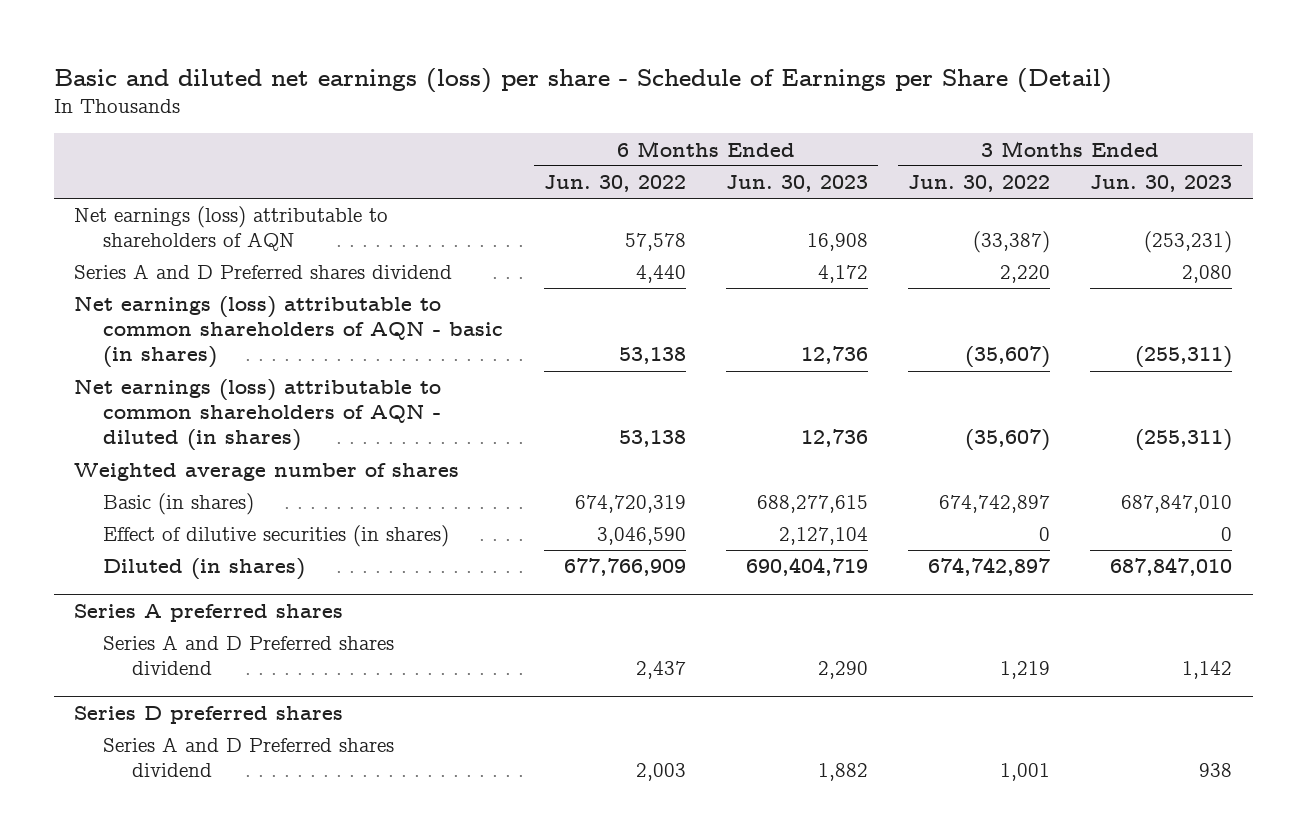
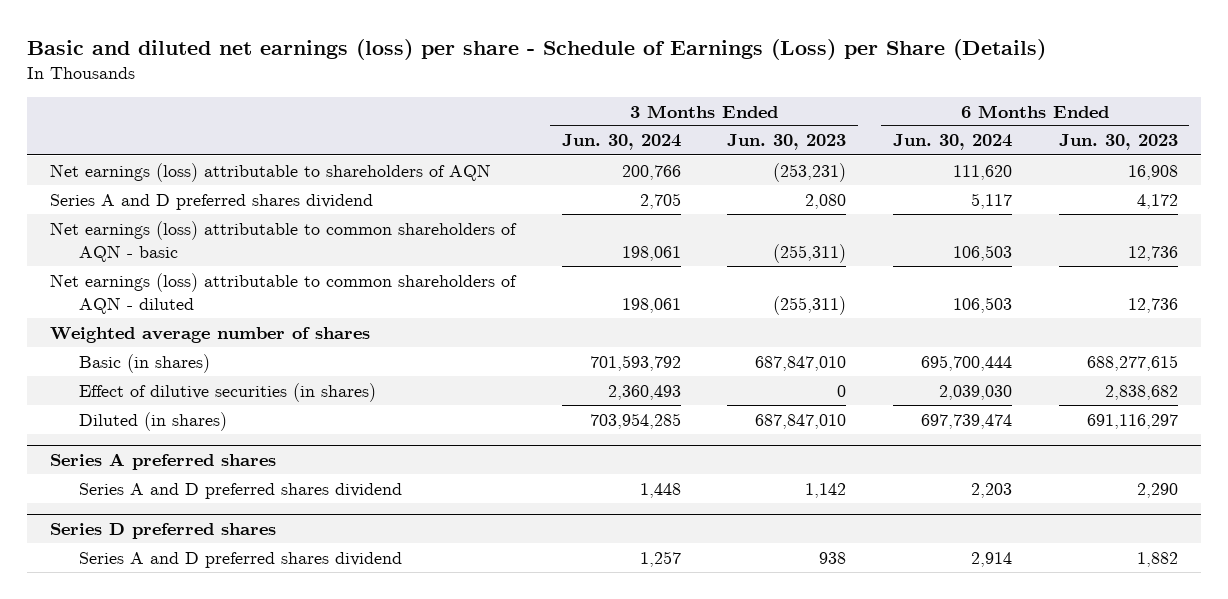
- Basic and diluted net earnings (loss) per share - Schedule of Earnings per Share (Detail)
+ Basic and diluted net earnings (loss) per share - Schedule of Earnings (Loss) per Share (Details)
- | 6 Months Ended Jun. 30, 2022 | 6 Months Ended Jun. 30, 2023 | 3 Months Ended Jun. 30, 2022 | 3 Months Ended Jun. 30, 2023
+ | 3 Months Ended Jun. 30, 2024 | 3 Months Ended Jun. 30, 2023 | 6 Months Ended Jun. 30, 2024 | 6 Months Ended Jun. 30, 2023
- Series A and D Preferred shares dividend | 4,440 | 4,172 | 2,220 | 2,080
- Net earnings (loss) attributable to common shareholders of AQN - basic (in shares) | 53,138 | 12,736 | (35,607) | (255,311)
- Net earnings (loss) attributable to common shareholders of AQN - diluted (in shares) | 53,138 | 12,736 | (35,607) | (255,311)
+ Series A and D preferred shares dividend | 2,705 | 2,080 | 5,117 | 4,172
+ Net earnings (loss) attributable to common shareholders of AQN - basic | 198,061 | (255,311) | 106,503 | 12,736
+ Net earnings (loss) attributable to common shareholders of AQN - diluted | 198,061 | (255,311) | 106,503 | 12,736
- Effect of dilutive securities (in shares) | 3,046,590 | 2,127,104 | 0 | 0
- Diluted (in shares) | 677,766,909 | 690,404,719 | 674,742,897 | 687,847,010
+ Effect of dilutive securities (in shares) | 2,360,493 | 0 | 2,039,030 | 2,838,682
+ Diluted (in shares) | 703,954,285 | 687,847,010 | 697,739,474 | 691,116,297
@ Series A preferred shares
- Series A and D Preferred shares dividend | 2,437 | 2,290 | 1,219 | 1,142
+ Series A and D preferred shares dividend | 1,448 | 1,142 | 2,203 | 2,290
@ Series D preferred shares
- Series A and D Preferred shares dividend | 2,003 | 1,882 | 1,001 | 938
+ Series A and D preferred shares dividend | 1,257 | 938 | 2,914 | 1,882

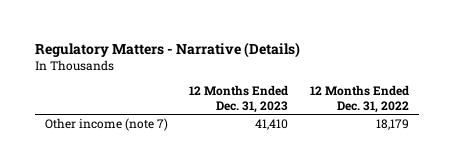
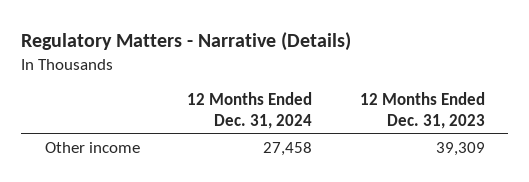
- | 12 Months Ended Dec. 31, 2023 | 12 Months Ended Dec. 31, 2022
+ | 12 Months Ended Dec. 31, 2024 | 12 Months Ended Dec. 31, 2023
- Other income (note 7) | 41,410 | 18,179
+ Other income | 27,458 | 39,309

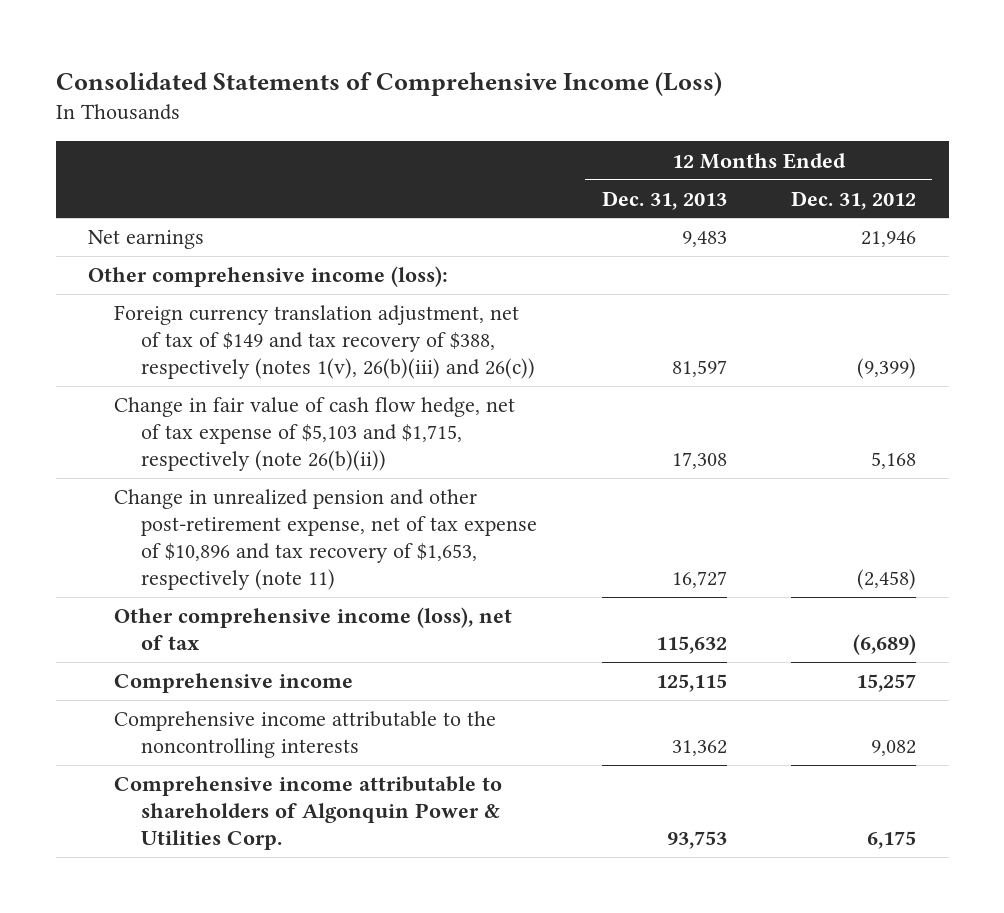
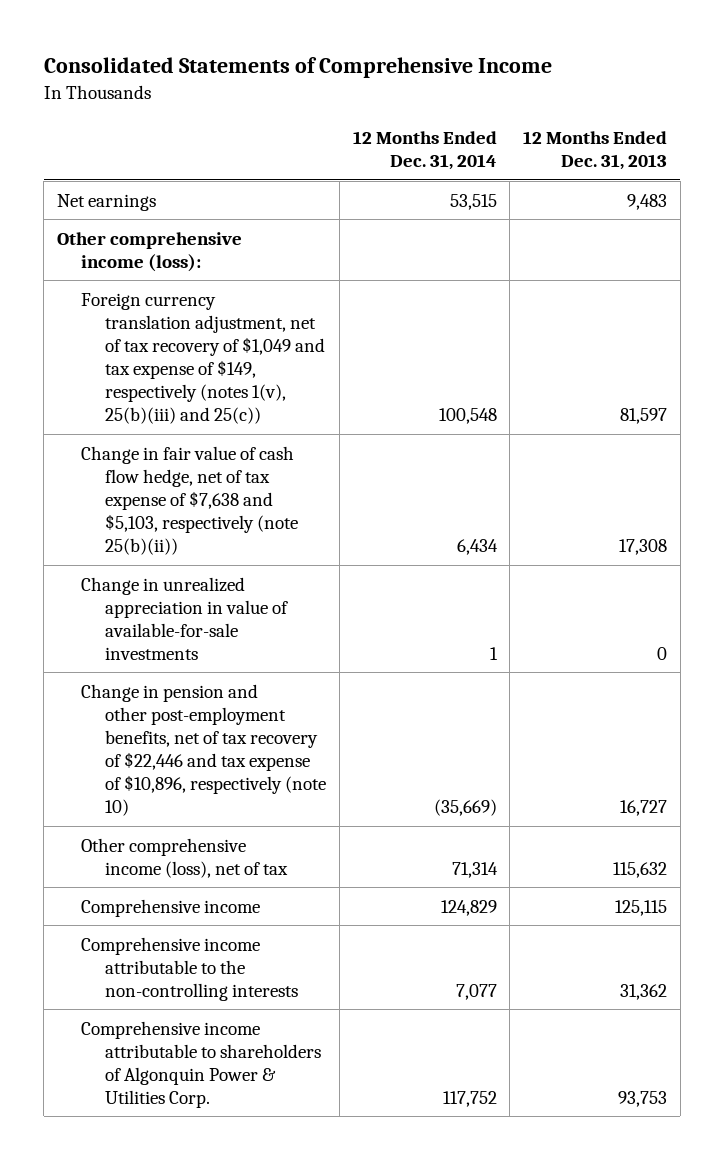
- Consolidated Statements of Comprehensive Income (Loss)
+ Consolidated Statements of Comprehensive Income
- | 12 Months Ended Dec. 31, 2013 | 12 Months Ended Dec. 31, 2012
+ | 12 Months Ended Dec. 31, 2014 | 12 Months Ended Dec. 31, 2013
- Foreign currency translation adjustment, net of tax of $149 and tax recovery of $388, respectively (notes 1(v), 26(b)(iii) and 26(c)) | 81,597 | (9,399)
- Change in fair value of cash flow hedge, net of tax expense of $5,103 and $1,715, respectively (note 26(b)(ii)) | 17,308 | 5,168
- Change in unrealized pension and other post-retirement expense, net of tax expense of $10,896 and tax recovery of $1,653, respectively (note 11) | 16,727 | (2,458)
+ Foreign currency translation adjustment, net of tax recovery of $1,049 and tax expense of $149, respectively (notes 1(v), 25(b)(iii) and 25(c)) | 100,548 | 81,597
+ Change in fair value of cash flow hedge, net of tax expense of $7,638 and $5,103, respectively (note 25(b)(ii)) | 6,434 | 17,308
+ Change in unrealized appreciation in value of available-for-sale investments | 1 | 0
+ Change in pension and other post-employment benefits, net of tax recovery of $22,446 and tax expense of $10,896, respectively (note 10) | (35,669) | 16,727
- Comprehensive income attributable to the noncontrolling interests | 31,362 | 9,082
+ Comprehensive income attributable to the non-controlling interests | 7,077 | 31,362

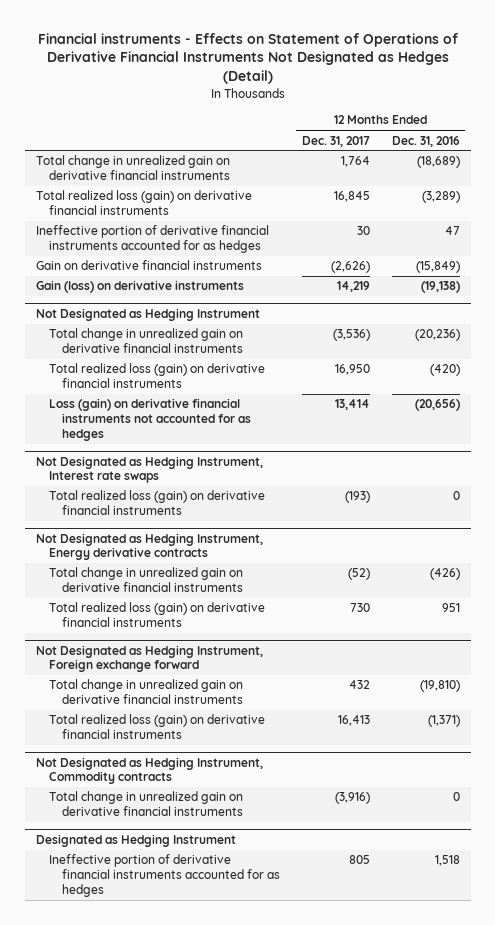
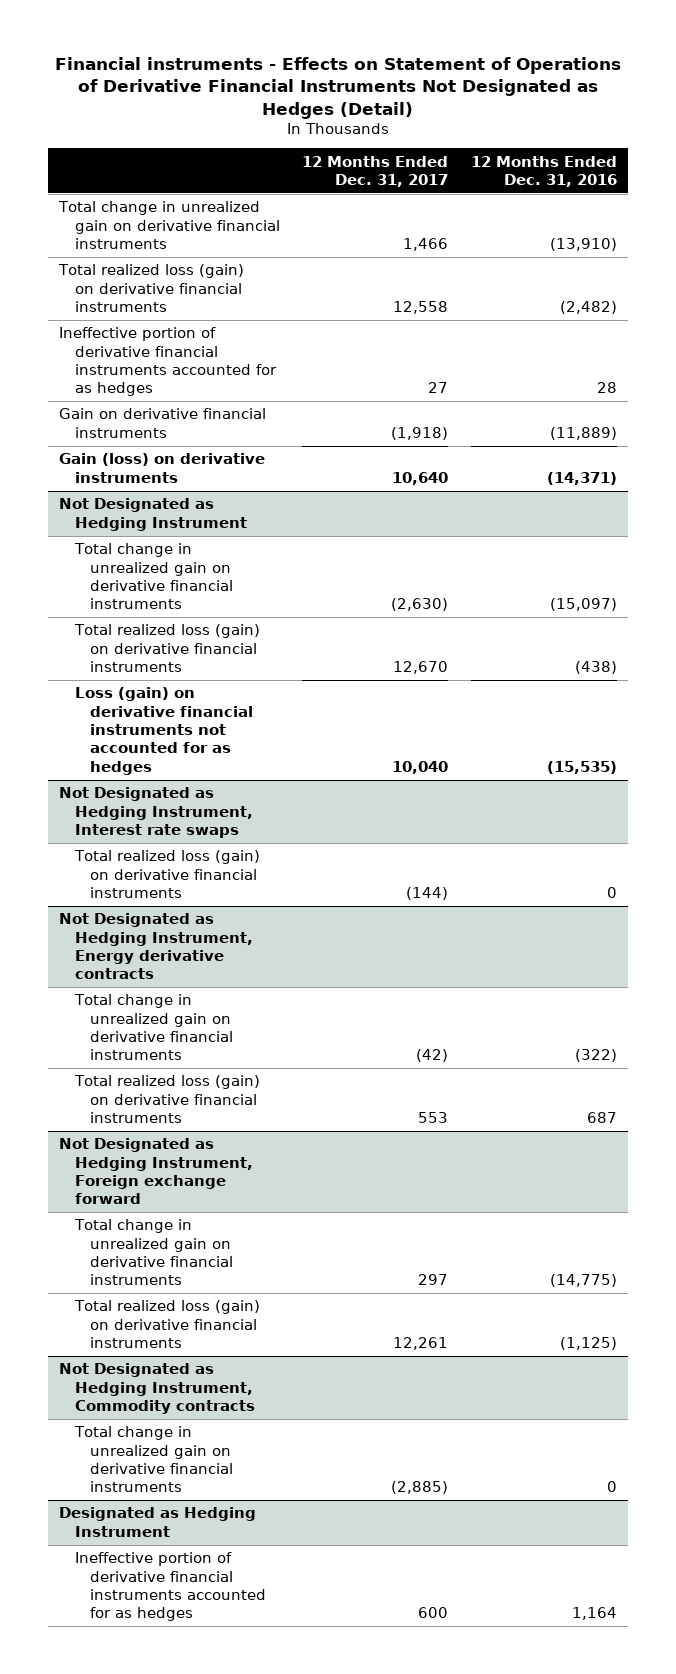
- Total change in unrealized gain on derivative financial instruments | 1,764 | (18,689)
- Total realized loss (gain) on derivative financial instruments | 16,845 | (3,289)
- Ineffective portion of derivative financial instruments accounted for as hedges | 30 | 47
- Gain on derivative financial instruments | (2,626) | (15,849)
- Gain (loss) on derivative instruments | 14,219 | (19,138)
+ Total change in unrealized gain on derivative financial instruments | 1,466 | (13,910)
+ Total realized loss (gain) on derivative financial instruments | 12,558 | (2,482)
+ Ineffective portion of derivative financial instruments accounted for as hedges | 27 | 28
+ Gain on derivative financial instruments | (1,918) | (11,889)
+ Gain (loss) on derivative instruments | 10,640 | (14,371)
@ Not Designated as Hedging Instrument
- Total change in unrealized gain on derivative financial instruments | (3,536) | (20,236)
- Total realized loss (gain) on derivative financial instruments | 16,950 | (420)
- Loss (gain) on derivative financial instruments not accounted for as hedges | 13,414 | (20,656)
+ Total change in unrealized gain on derivative financial instruments | (2,630) | (15,097)
+ Total realized loss (gain) on derivative financial instruments | 12,670 | (438)
+ Loss (gain) on derivative financial instruments not accounted for as hedges | 10,040 | (15,535)
@ Not Designated as Hedging Instrument, Interest rate swaps
- Total realized loss (gain) on derivative financial instruments | (193) | 0
+ Total realized loss (gain) on derivative financial instruments | (144) | 0
@ Not Designated as Hedging Instrument, Energy derivative contracts
- Total change in unrealized gain on derivative financial instruments | (52) | (426)
- Total realized loss (gain) on derivative financial instruments | 730 | 951
+ Total change in unrealized gain on derivative financial instruments | (42) | (322)
+ Total realized loss (gain) on derivative financial instruments | 553 | 687
@ Not Designated as Hedging Instrument, Foreign exchange forward
- Total change in unrealized gain on derivative financial instruments | 432 | (19,810)
- Total realized loss (gain) on derivative financial instruments | 16,413 | (1,371)
+ Total change in unrealized gain on derivative financial instruments | 297 | (14,775)
+ Total realized loss (gain) on derivative financial instruments | 12,261 | (1,125)
@ Not Designated as Hedging Instrument, Commodity contracts
- Total change in unrealized gain on derivative financial instruments | (3,916) | 0
+ Total change in unrealized gain on derivative financial instruments | (2,885) | 0
@ Designated as Hedging Instrument
- Ineffective portion of derivative financial instruments accounted for as hedges | 805 | 1,518
+ Ineffective portion of derivative financial instruments accounted for as hedges | 600 | 1,164

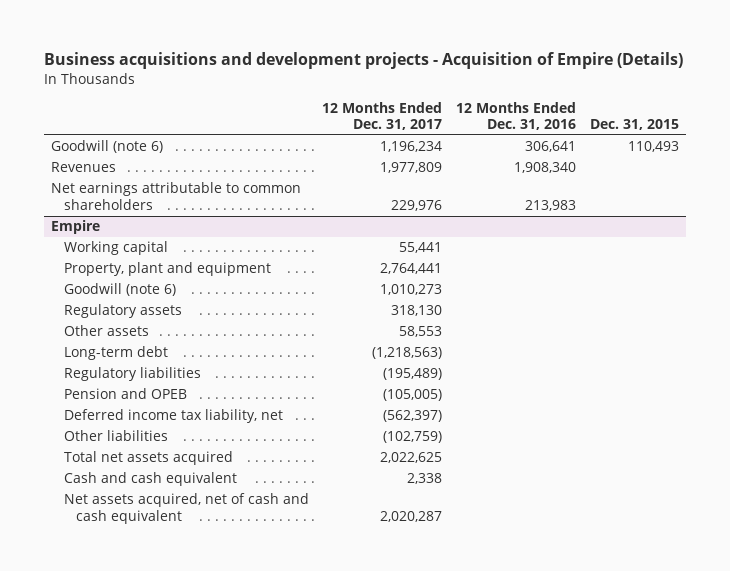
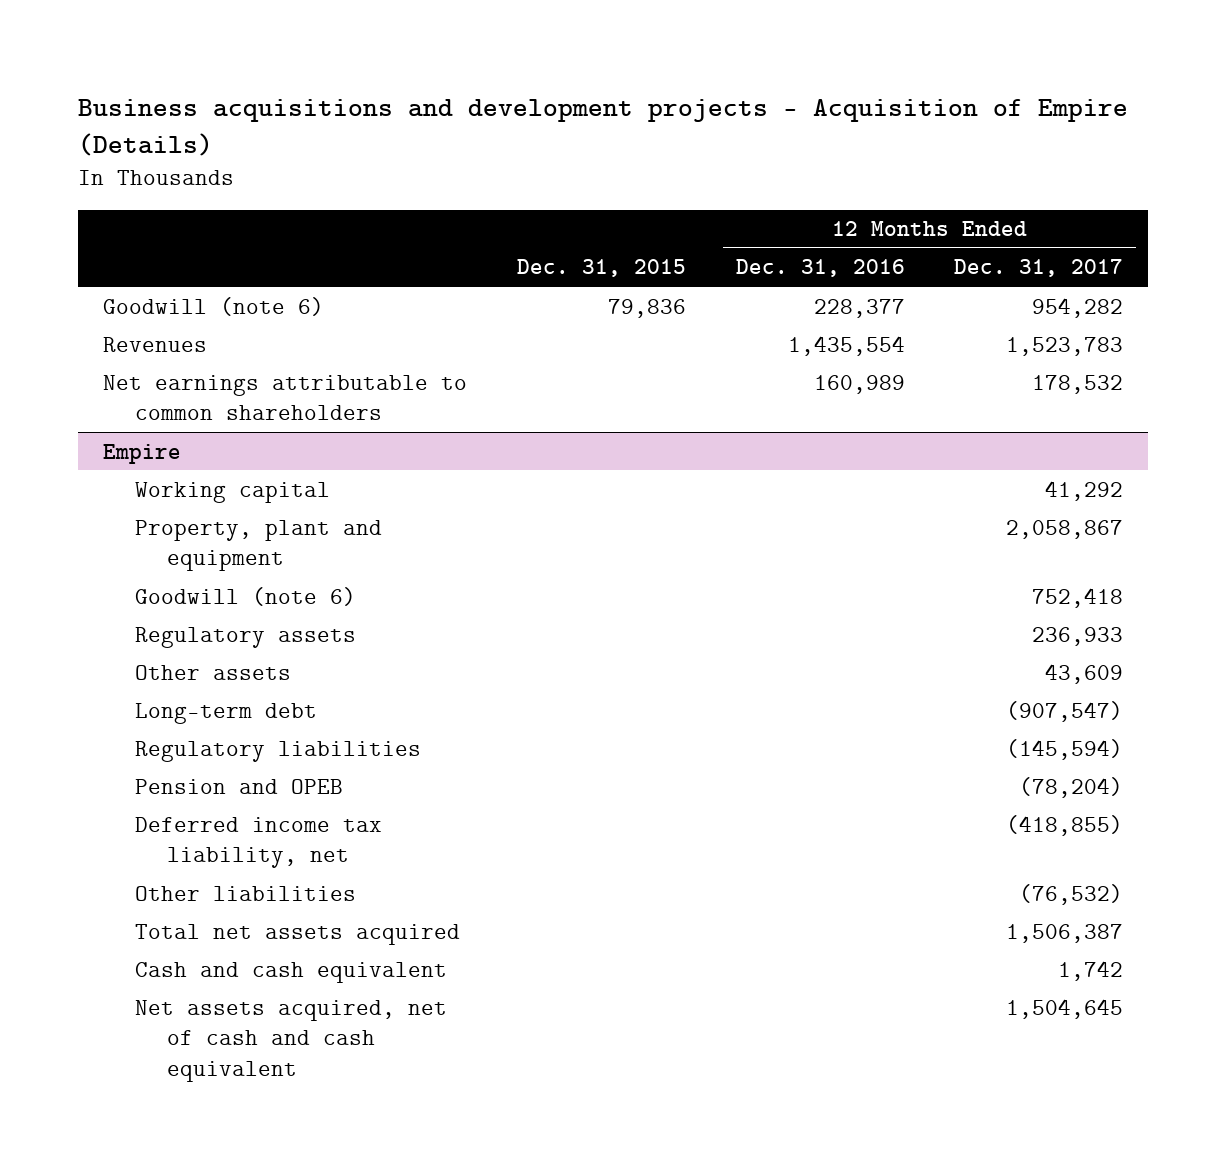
- | 12 Months Ended Dec. 31, 2017 | 12 Months Ended Dec. 31, 2016 | Dec. 31, 2015
+ | Dec. 31, 2015 | 12 Months Ended Dec. 31, 2016 | 12 Months Ended Dec. 31, 2017
- Goodwill (note 6) | 1,196,234 | 306,641 | 110,493
- Revenues | 1,977,809 | 1,908,340 |
- Net earnings attributable to common shareholders | 229,976 | 213,983 |
+ Goodwill (note 6) | 79,836 | 228,377 | 954,282
+ Revenues | | 1,435,554 | 1,523,783
+ Net earnings attributable to common shareholders | | 160,989 | 178,532
@ Empire
- Working capital | 55,441 | |
- Property, plant and equipment | 2,764,441 | |
- Goodwill (note 6) | 1,010,273 | |
- Regulatory assets | 318,130 | |
- Other assets | 58,553 | |
- Long-term debt | (1,218,563) | |
- Regulatory liabilities | (195,489) | |
- Pension and OPEB | (105,005) | |
- Deferred income tax liability, net | (562,397) | |
- Other liabilities | (102,759) | |
- Total net assets acquired | 2,022,625 | |
- Cash and cash equivalent | 2,338 | |
- Net assets acquired, net of cash and cash equivalent | 2,020,287 | |
+ Working capital | | | 41,292
+ Property, plant and equipment | | | 2,058,867
+ Goodwill (note 6) | | | 752,418
+ Regulatory assets | | | 236,933
+ Other assets | | | 43,609
+ Long-term debt | | | (907,547)
+ Regulatory liabilities | | | (145,594)
+ Pension and OPEB | | | (78,204)
+ Deferred income tax liability, net | | | (418,855)
+ Other liabilities | | | (76,532)
+ Total net assets acquired | | | 1,506,387
+ Cash and cash equivalent | | | 1,742
+ Net assets acquired, net of cash and cash equivalent | | | 1,504,645

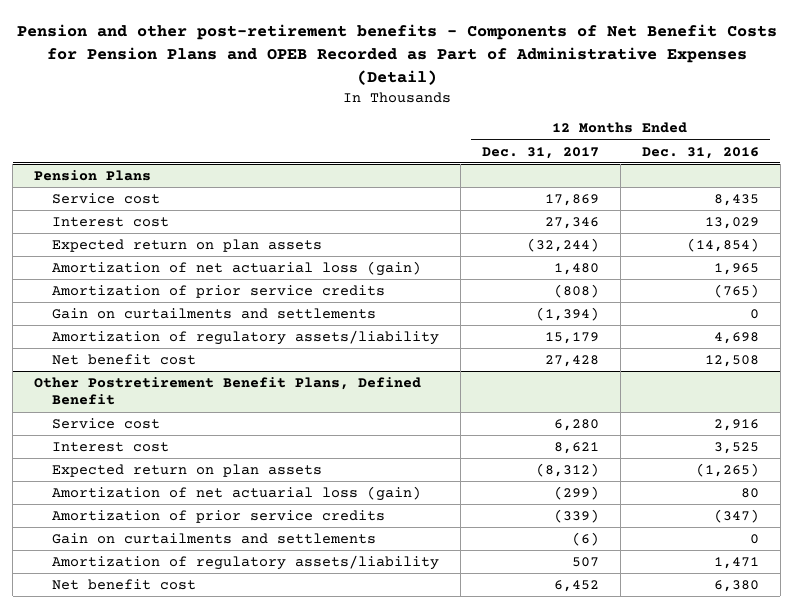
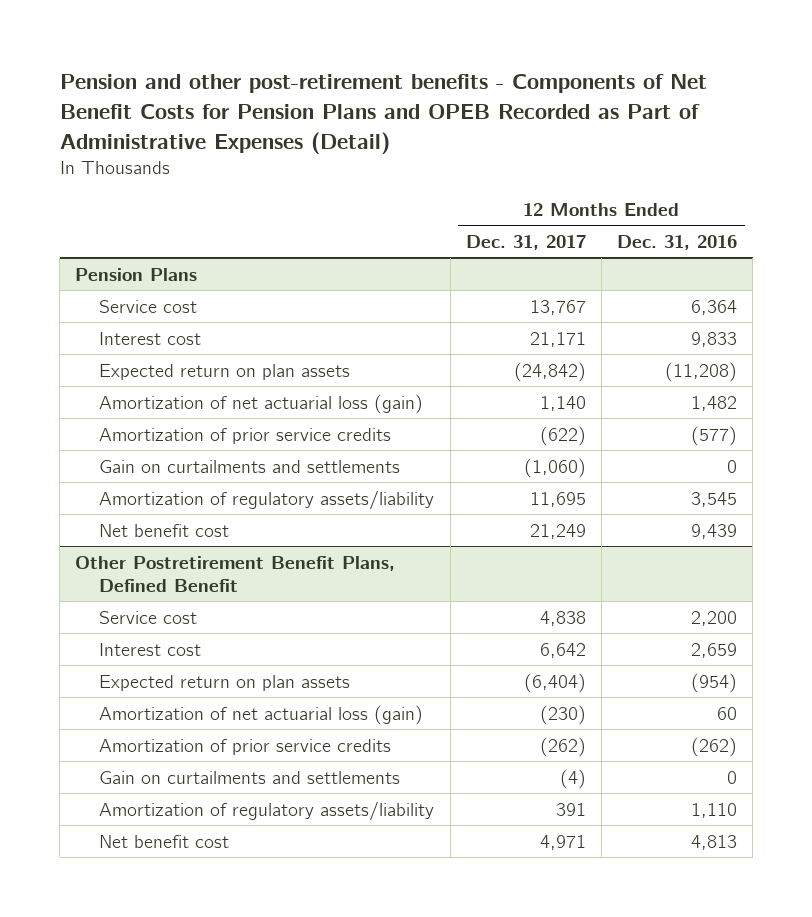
@ Pension Plans
- Service cost | 17,869 | 8,435
- Interest cost | 27,346 | 13,029
- Expected return on plan assets | (32,244) | (14,854)
- Amortization of net actuarial loss (gain) | 1,480 | 1,965
- Amortization of prior service credits | (808) | (765)
- Gain on curtailments and settlements | (1,394) | 0
- Amortization of regulatory assets/liability | 15,179 | 4,698
- Net benefit cost | 27,428 | 12,508
+ Service cost | 13,767 | 6,364
+ Interest cost | 21,171 | 9,833
+ Expected return on plan assets | (24,842) | (11,208)
+ Amortization of net actuarial loss (gain) | 1,140 | 1,482
+ Amortization of prior service credits | (622) | (577)
+ Gain on curtailments and settlements | (1,060) | 0
+ Amortization of regulatory assets/liability | 11,695 | 3,545
+ Net benefit cost | 21,249 | 9,439
@ Other Postretirement Benefit Plans, Defined Benefit
- Service cost | 6,280 | 2,916
- Interest cost | 8,621 | 3,525
- Expected return on plan assets | (8,312) | (1,265)
- Amortization of net actuarial loss (gain) | (299) | 80
- Amortization of prior service credits | (339) | (347)
- Gain on curtailments and settlements | (6) | 0
- Amortization of regulatory assets/liability | 507 | 1,471
- Net benefit cost | 6,452 | 6,380
+ Service cost | 4,838 | 2,200
+ Interest cost | 6,642 | 2,659
+ Expected return on plan assets | (6,404) | (954)
+ Amortization of net actuarial loss (gain) | (230) | 60
+ Amortization of prior service credits | (262) | (262)
+ Gain on curtailments and settlements | (4) | 0
+ Amortization of regulatory assets/liability | 391 | 1,110
+ Net benefit cost | 4,971 | 4,813

